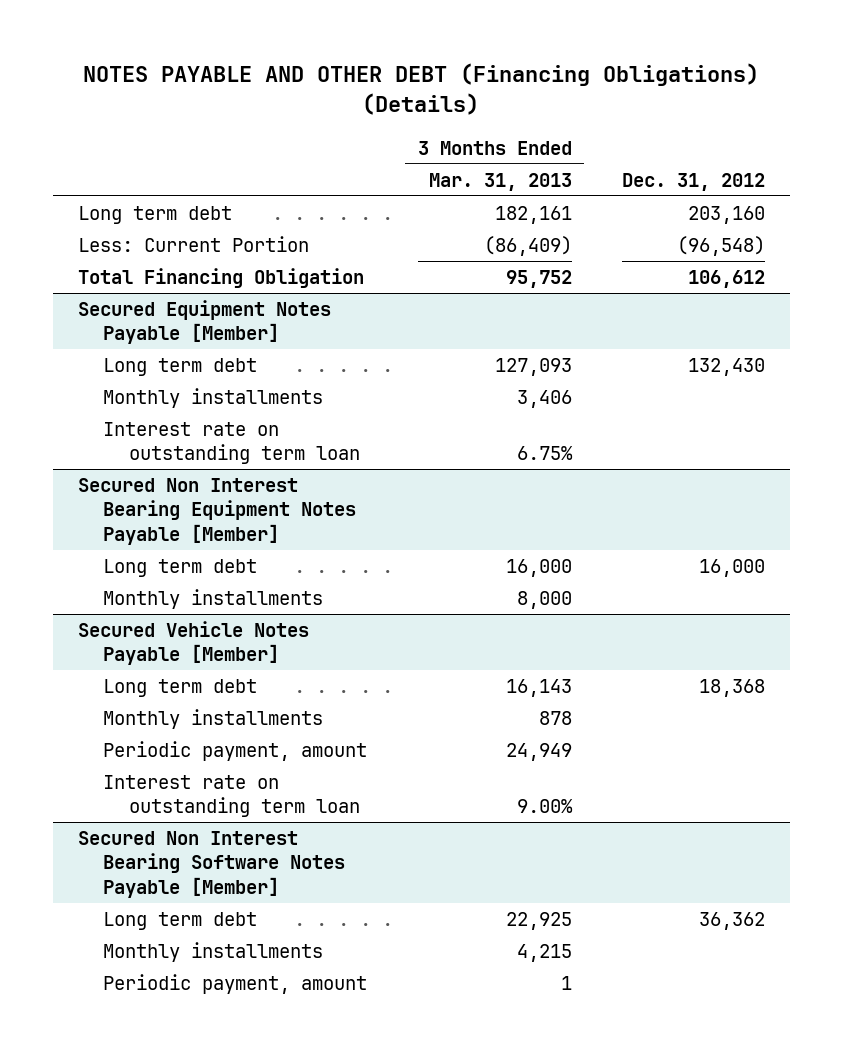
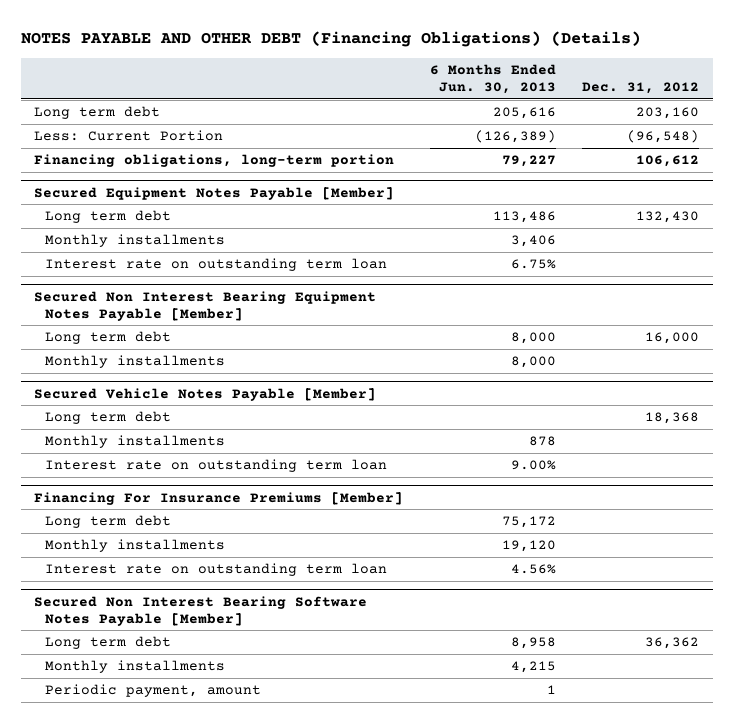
- | 3 Months Ended Mar. 31, 2013 | Dec. 31, 2012
+ | 6 Months Ended Jun. 30, 2013 | Dec. 31, 2012
- Total Financing Obligation | 95,752 | 106,612
+ Financing obligations, long-term portion | 79,227 | 106,612
@ Secured Vehicle Notes Payable [Member]
- Periodic payment, amount | 24,949 |
+ Financing For Insurance Premiums [Member]
+ Long term debt | 75,172 |
+ Monthly installments | 19,120 |
+ Interest rate on outstanding term loan | 4.56% |

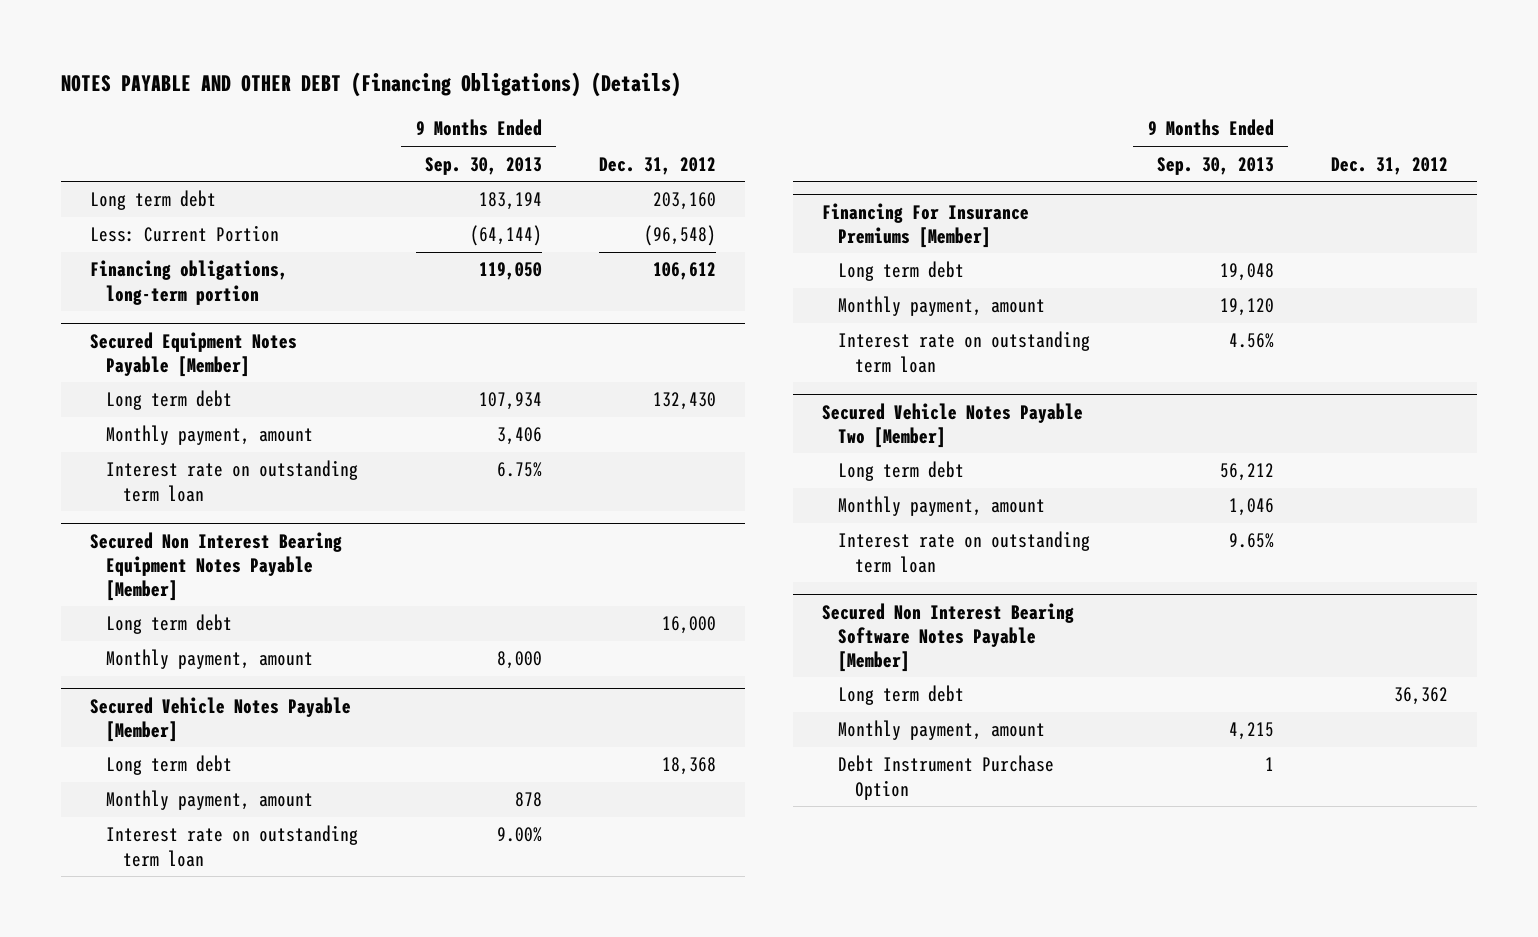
- | 6 Months Ended Jun. 30, 2013 | Dec. 31, 2012
+ | 9 Months Ended Sep. 30, 2013 | Dec. 31, 2012
@ Secured Equipment Notes Payable [Member]
- Monthly installments | 3,406 |
+ Monthly payment, amount | 3,406 |
@ Secured Non Interest Bearing Equipment Notes Payable [Member]
- Monthly installments | 8,000 |
+ Monthly payment, amount | 8,000 |
@ Secured Vehicle Notes Payable [Member]
- Monthly installments | 878 |
+ Monthly payment, amount | 878 |
@ Financing For Insurance Premiums [Member]
- Monthly installments | 19,120 |
+ Monthly payment, amount | 19,120 |
+ Secured Vehicle Notes Payable Two [Member]
+ Long term debt | 56,212 |
+ Monthly payment, amount | 1,046 |
+ Interest rate on outstanding term loan | 9.65% |
@ Secured Non Interest Bearing Software Notes Payable [Member]
- Monthly installments | 4,215 |
- Periodic payment, amount | 1 |
+ Monthly payment, amount | 4,215 |
+ Debt Instrument Purchase Option | 1 |

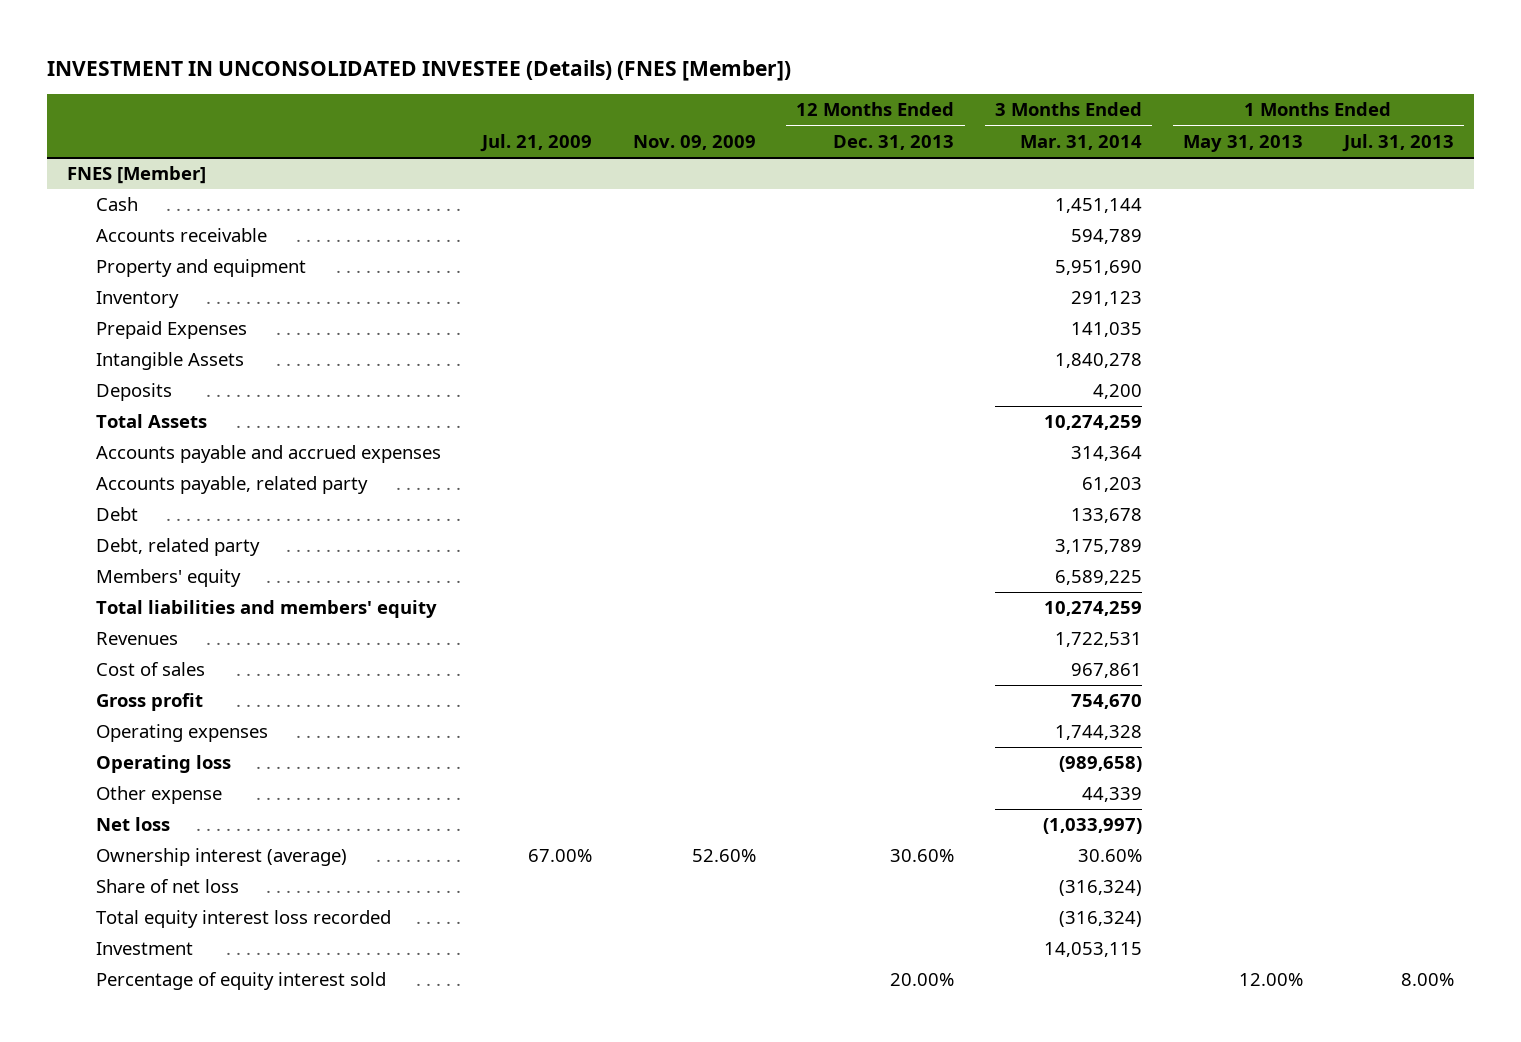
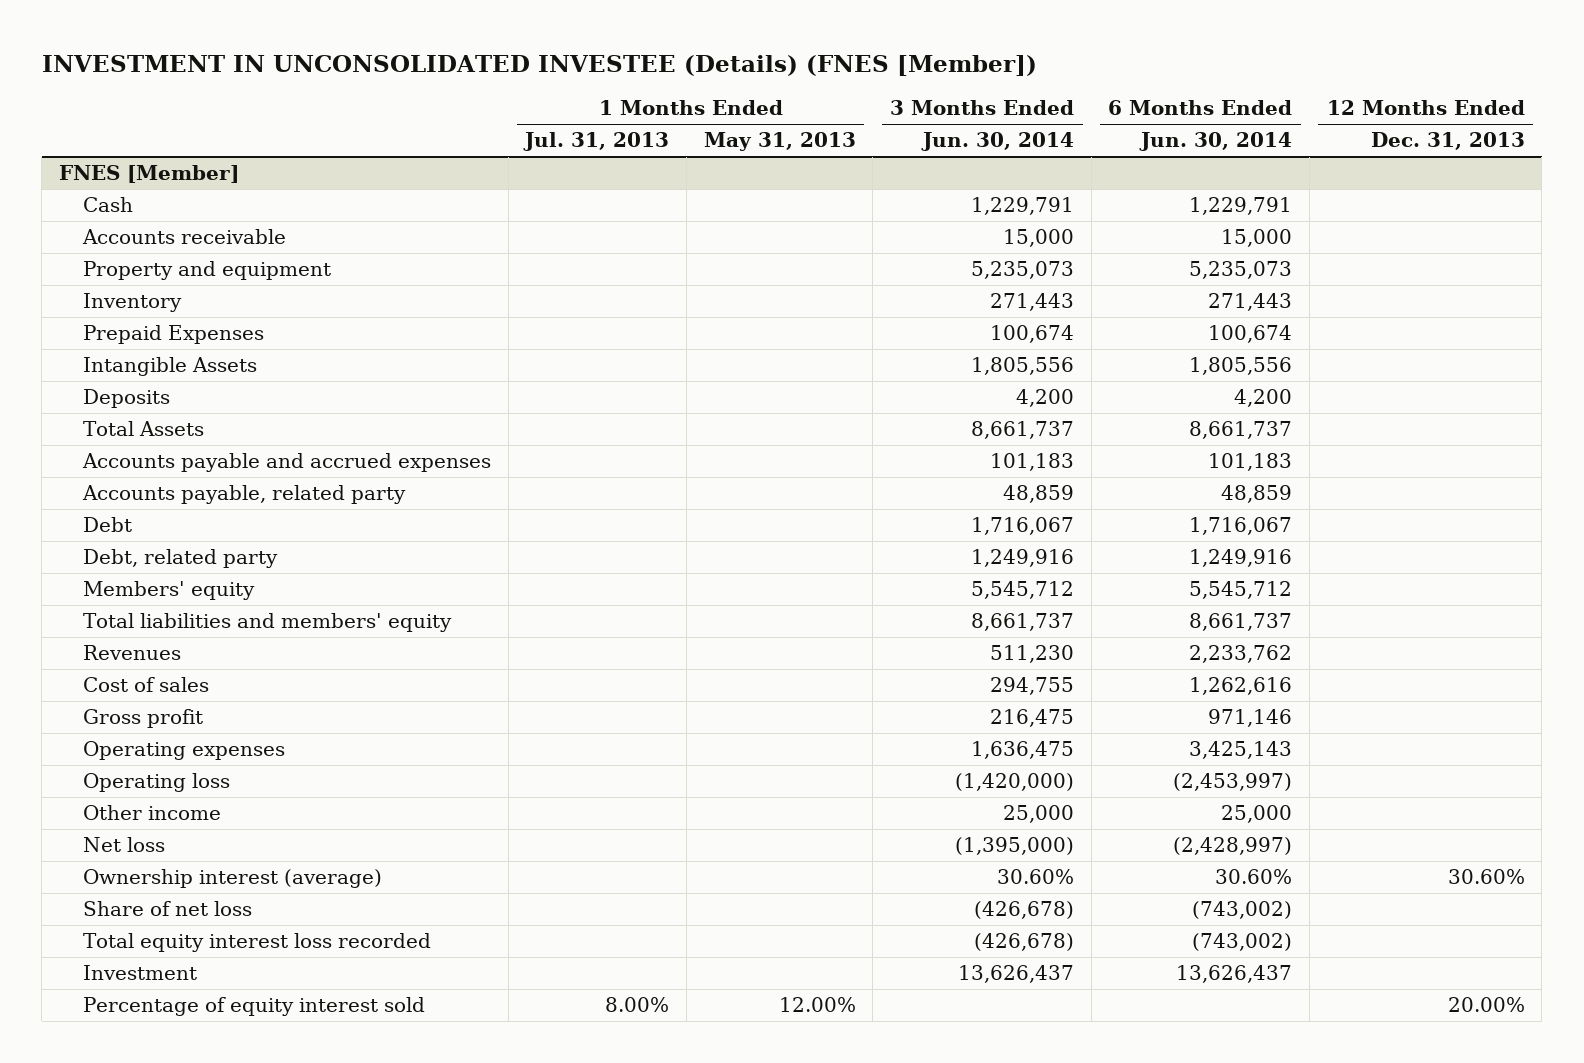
- | Jul. 21, 2009 | Nov. 09, 2009 | 12 Months Ended Dec. 31, 2013 | 3 Months Ended Mar. 31, 2014 | 1 Months Ended May 31, 2013 | 1 Months Ended Jul. 31, 2013
+ | 1 Months Ended Jul. 31, 2013 | 1 Months Ended May 31, 2013 | 3 Months Ended Jun. 30, 2014 | 6 Months Ended Jun. 30, 2014 | 12 Months Ended Dec. 31, 2013
@ FNES [Member]
- Other expense | | | | 44,339 | |
+ Other income | | | 25,000 | 25,000 |

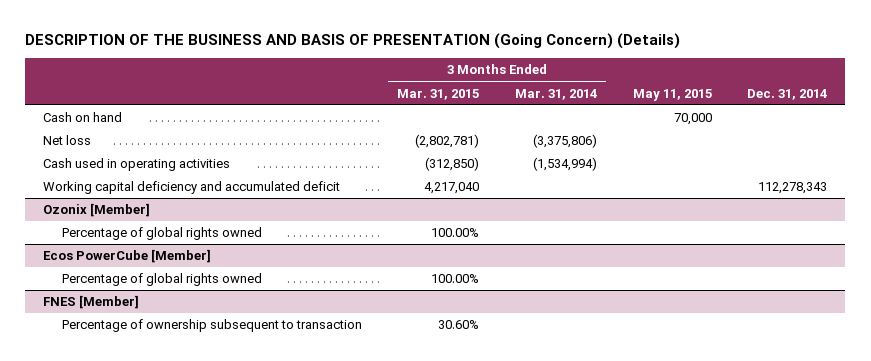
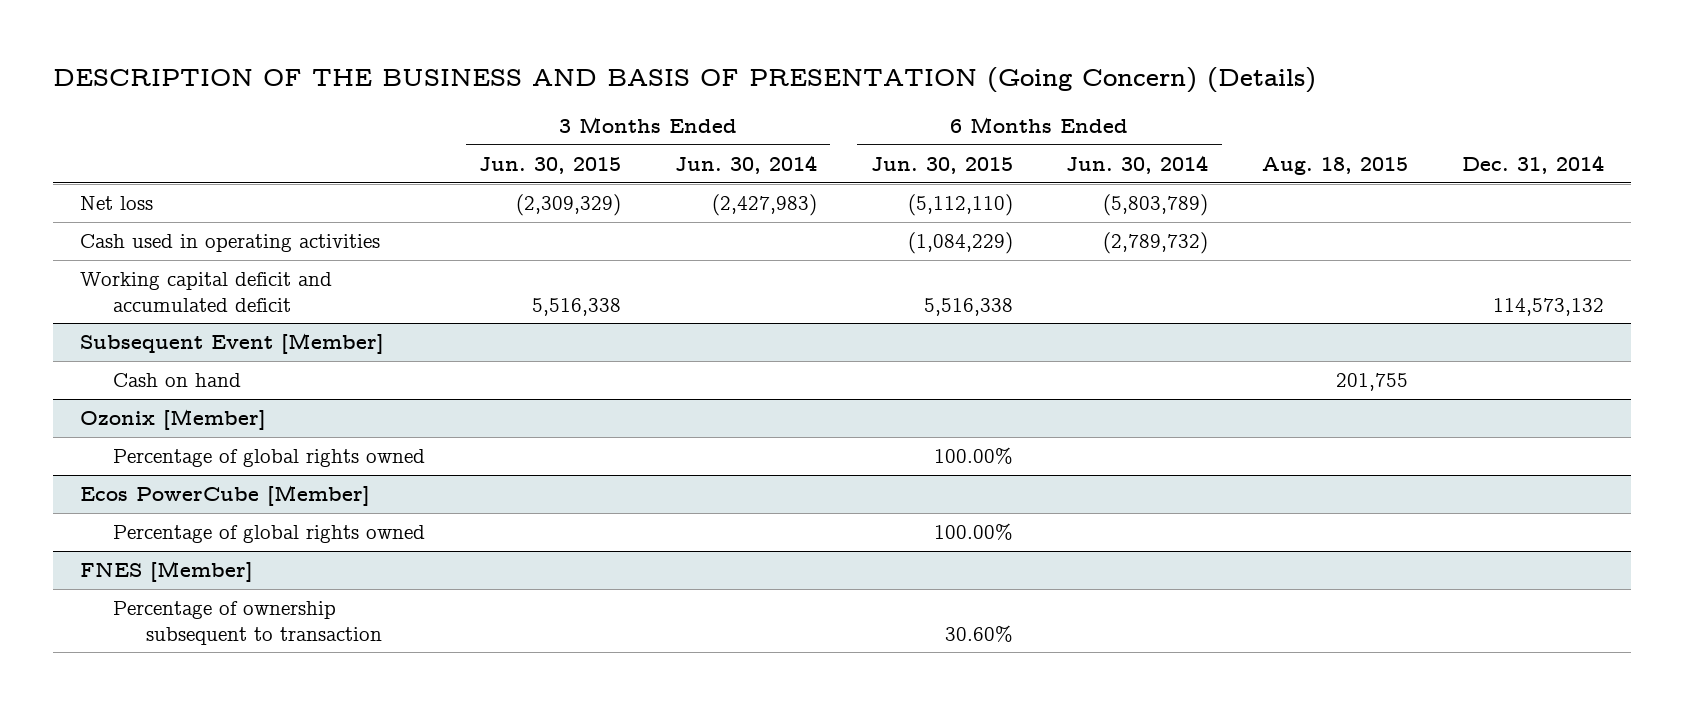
- | 3 Months Ended Mar. 31, 2015 | 3 Months Ended Mar. 31, 2014 | May 11, 2015 | Dec. 31, 2014
+ | 3 Months Ended Jun. 30, 2015 | 3 Months Ended Jun. 30, 2014 | 6 Months Ended Jun. 30, 2015 | 6 Months Ended Jun. 30, 2014 | Aug. 18, 2015 | Dec. 31, 2014
- Cash on hand | | | 70,000 |
- Working capital deficiency and accumulated deficit | 4,217,040 | | | 112,278,343
+ Working capital deficit and accumulated deficit | 5,516,338 | | 5,516,338 | | | 114,573,132
+ Subsequent Event [Member]
+ Cash on hand | | | | | 201,755 |

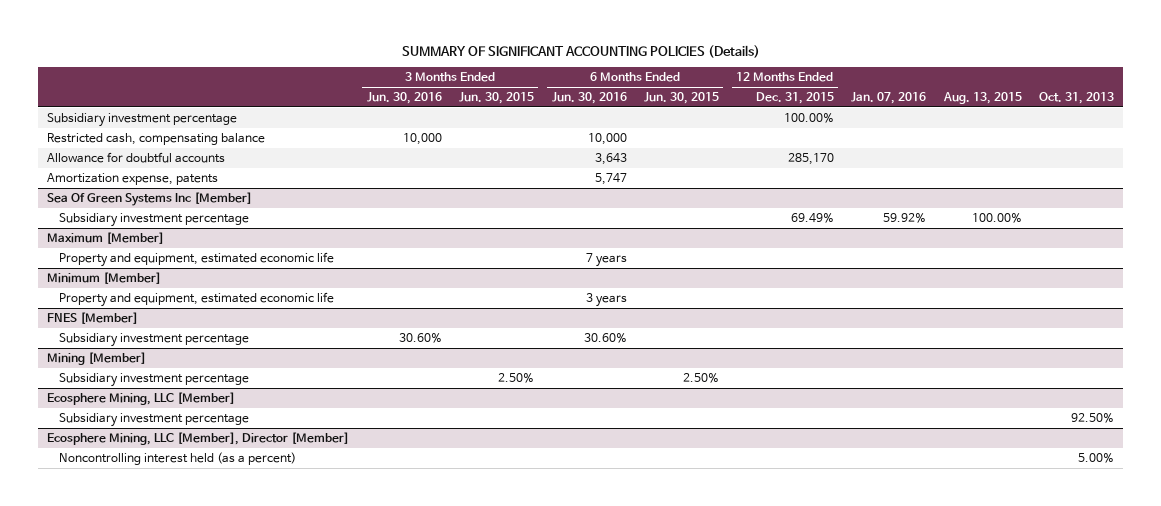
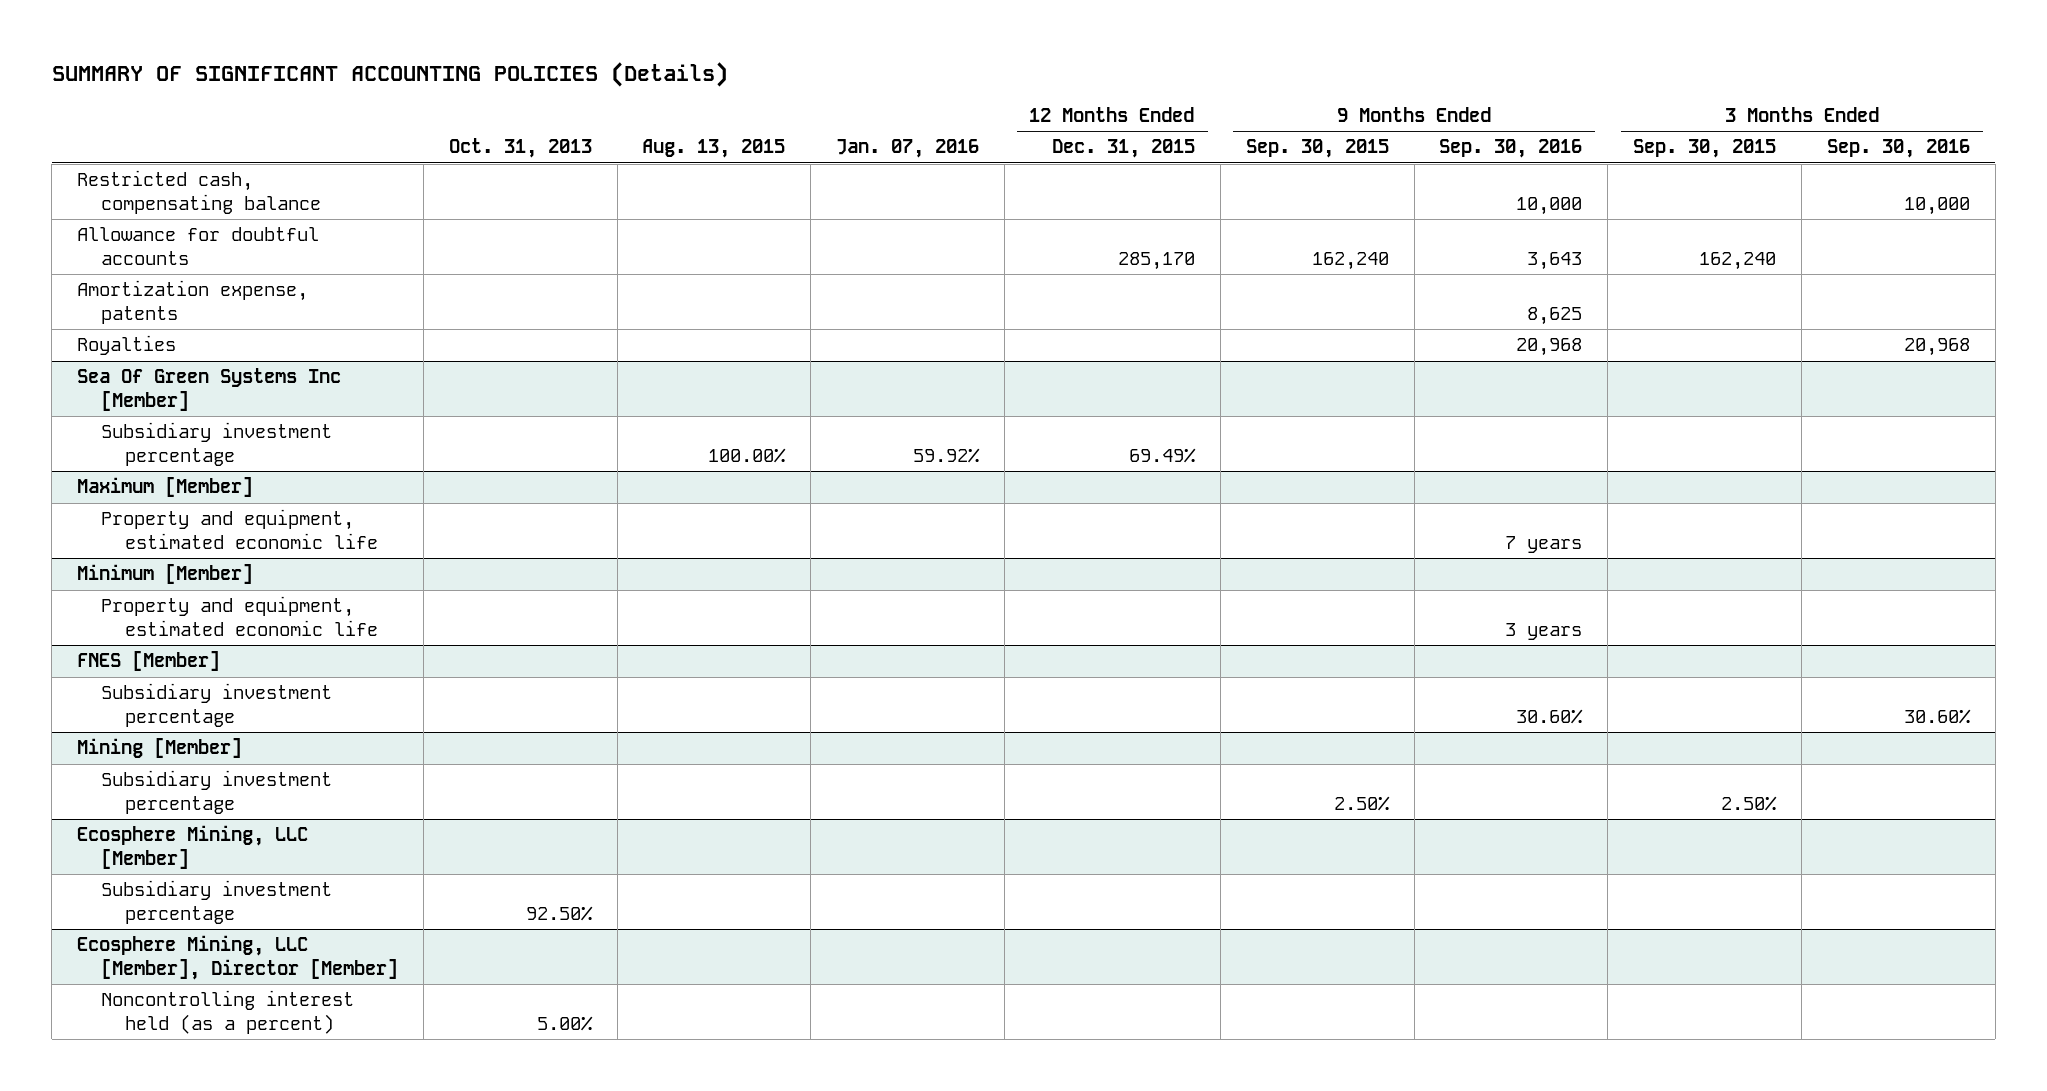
- | 3 Months Ended Jun. 30, 2016 | 3 Months Ended Jun. 30, 2015 | 6 Months Ended Jun. 30, 2016 | 6 Months Ended Jun. 30, 2015 | 12 Months Ended Dec. 31, 2015 | Jan. 07, 2016 | Aug. 13, 2015 | Oct. 31, 2013
+ | Oct. 31, 2013 | Aug. 13, 2015 | Jan. 07, 2016 | 12 Months Ended Dec. 31, 2015 | 9 Months Ended Sep. 30, 2015 | 9 Months Ended Sep. 30, 2016 | 3 Months Ended Sep. 30, 2015 | 3 Months Ended Sep. 30, 2016
- Subsidiary investment percentage | | | | | 100.00% | | |
+ Royalties | | | | | | 20,968 | | 20,968

